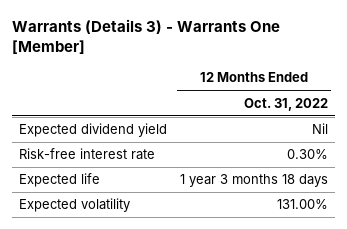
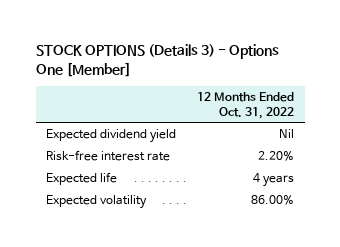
- Warrants (Details 3) - Warrants One [Member]
+ STOCK OPTIONS (Details 3) - Options One [Member]
- Risk-free interest rate | 0.30%
- Expected life | 1 year 3 months 18 days
- Expected volatility | 131.00%
+ Risk-free interest rate | 2.20%
+ Expected life | 4 years
+ Expected volatility | 86.00%

